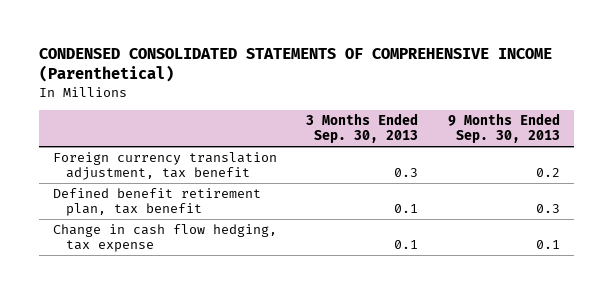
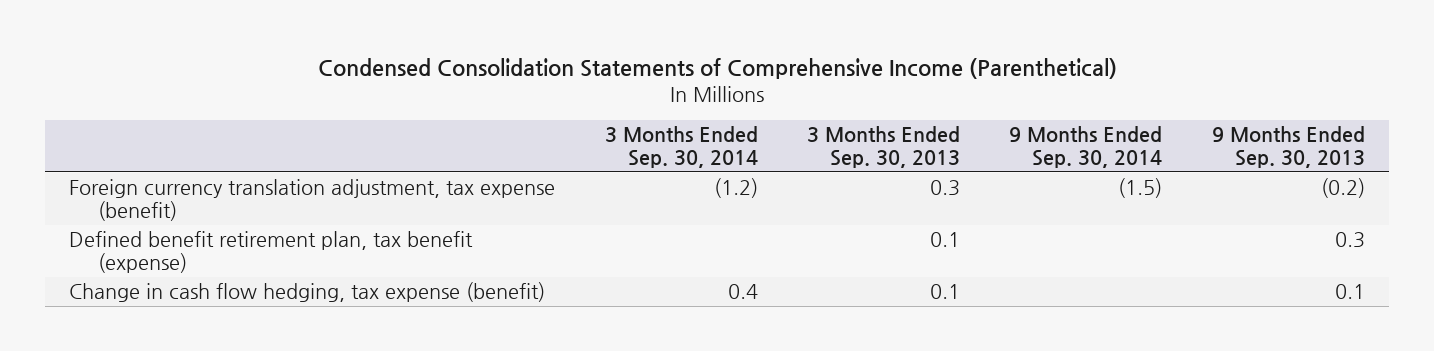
- CONDENSED CONSOLIDATED STATEMENTS OF COMPREHENSIVE INCOME (Parenthetical)
+ Condensed Consolidation Statements of Comprehensive Income (Parenthetical)
- | 3 Months Ended Sep. 30, 2013 | 9 Months Ended Sep. 30, 2013
+ | 3 Months Ended Sep. 30, 2014 | 3 Months Ended Sep. 30, 2013 | 9 Months Ended Sep. 30, 2014 | 9 Months Ended Sep. 30, 2013
- Foreign currency translation adjustment, tax benefit | 0.3 | 0.2
- Defined benefit retirement plan, tax benefit | 0.1 | 0.3
- Change in cash flow hedging, tax expense | 0.1 | 0.1
+ Foreign currency translation adjustment, tax expense (benefit) | (1.2) | 0.3 | (1.5) | (0.2)
+ Defined benefit retirement plan, tax benefit (expense) | | 0.1 | | 0.3
+ Change in cash flow hedging, tax expense (benefit) | 0.4 | 0.1 | | 0.1

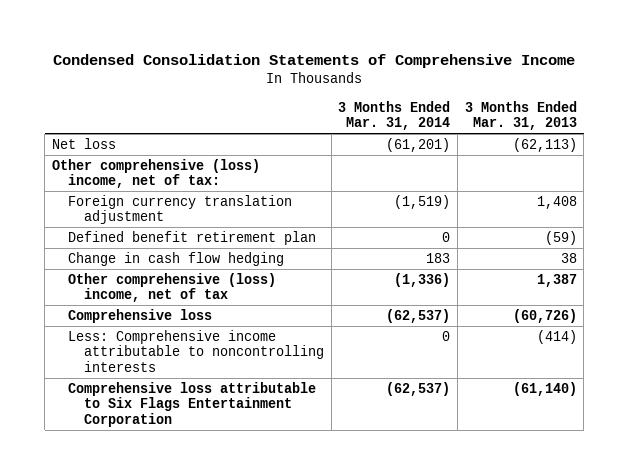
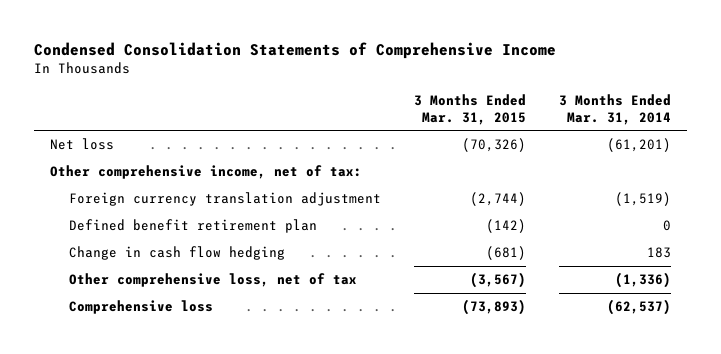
- | 3 Months Ended Mar. 31, 2014 | 3 Months Ended Mar. 31, 2013
+ | 3 Months Ended Mar. 31, 2015 | 3 Months Ended Mar. 31, 2014
- Other comprehensive (loss) income, net of tax:
+ Other comprehensive income, net of tax:
- Other comprehensive (loss) income, net of tax | (1,336) | 1,387
+ Other comprehensive loss, net of tax | (3,567) | (1,336)
- Less: Comprehensive income attributable to noncontrolling interests | 0 | (414)
- Comprehensive loss attributable to Six Flags Entertainment Corporation | (62,537) | (61,140)

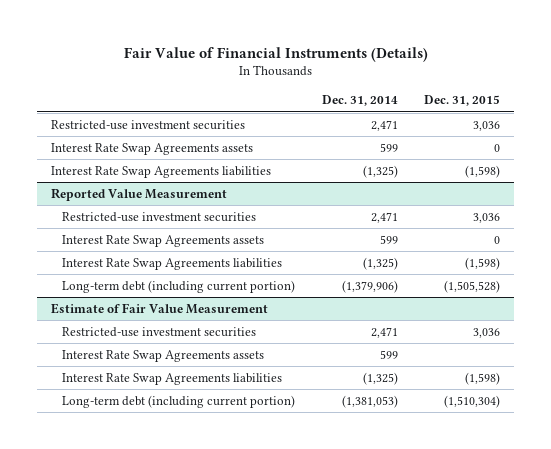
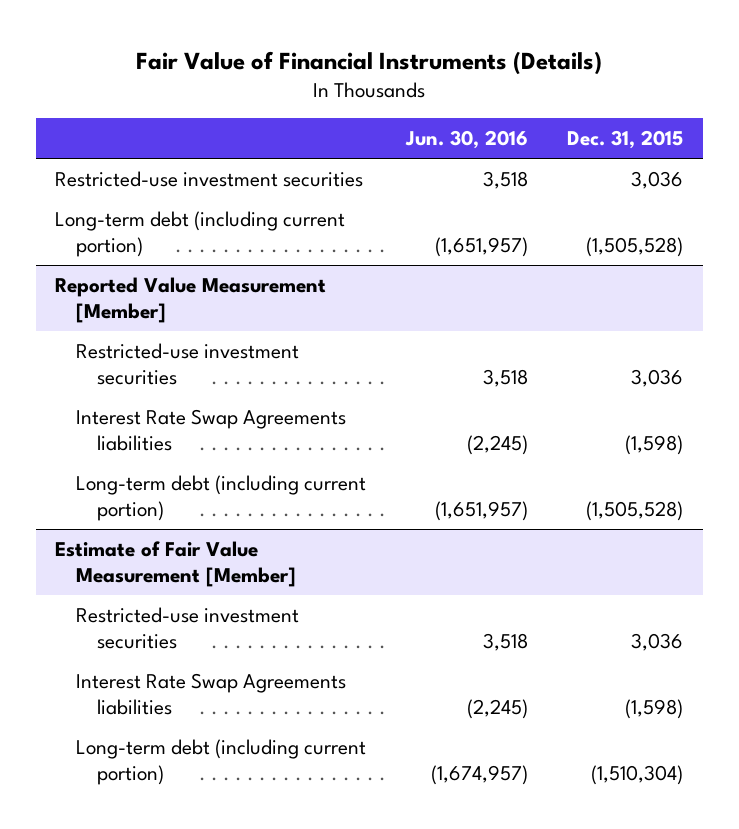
- | Dec. 31, 2014 | Dec. 31, 2015
+ | Jun. 30, 2016 | Dec. 31, 2015
- Interest Rate Swap Agreements assets | 599 | 0
- Interest Rate Swap Agreements liabilities | (1,325) | (1,598)
- Reported Value Measurement
+ Long-term debt (including current portion) | (1,651,957) | (1,505,528)
+ Reported Value Measurement [Member]
- Interest Rate Swap Agreements assets | 599 | 0
- Estimate of Fair Value Measurement
+ Estimate of Fair Value Measurement [Member]
- Interest Rate Swap Agreements assets | 599 |

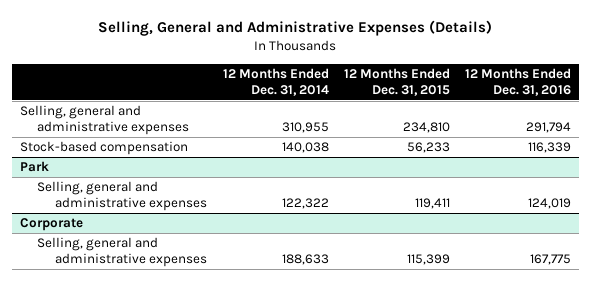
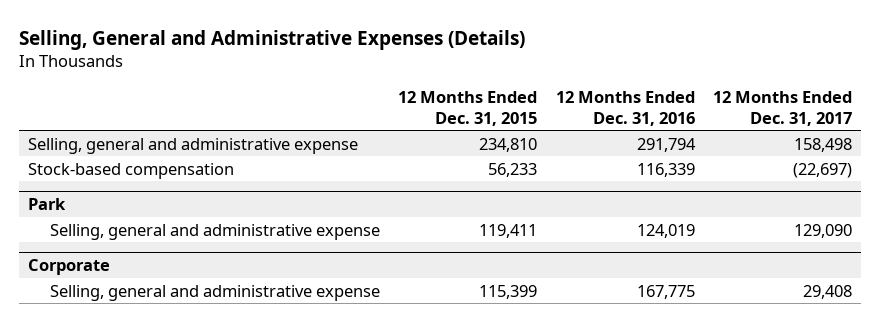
- | 12 Months Ended Dec. 31, 2014 | 12 Months Ended Dec. 31, 2015 | 12 Months Ended Dec. 31, 2016
+ | 12 Months Ended Dec. 31, 2015 | 12 Months Ended Dec. 31, 2016 | 12 Months Ended Dec. 31, 2017
- Selling, general and administrative expenses | 310,955 | 234,810 | 291,794
+ Selling, general and administrative expense | 234,810 | 291,794 | 158,498
@ Park
- Selling, general and administrative expenses | 122,322 | 119,411 | 124,019
+ Selling, general and administrative expense | 119,411 | 124,019 | 129,090
@ Corporate
- Selling, general and administrative expenses | 188,633 | 115,399 | 167,775
+ Selling, general and administrative expense | 115,399 | 167,775 | 29,408

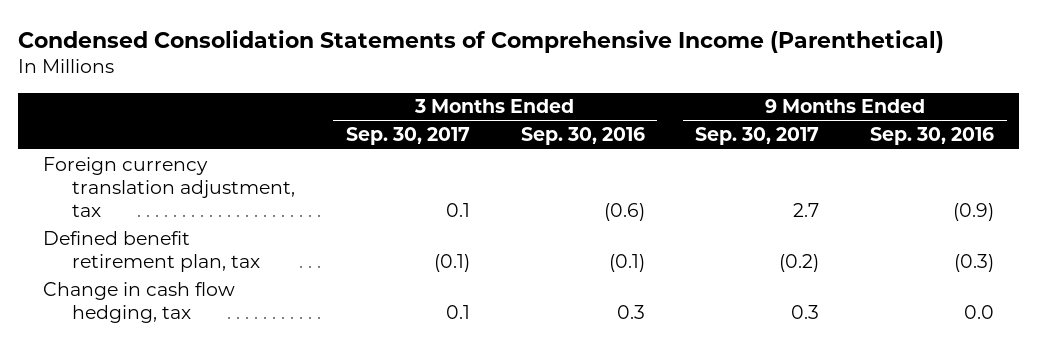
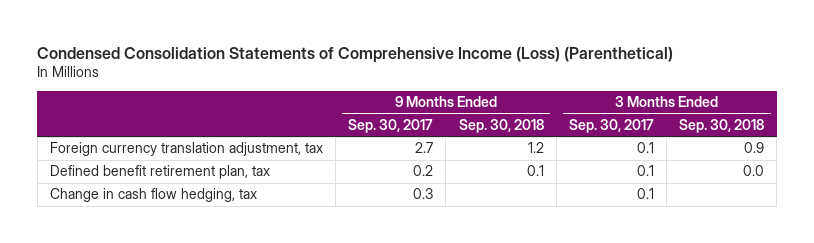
- Condensed Consolidation Statements of Comprehensive Income (Parenthetical)
+ Condensed Consolidation Statements of Comprehensive Income (Loss) (Parenthetical)
- | 3 Months Ended Sep. 30, 2017 | 3 Months Ended Sep. 30, 2016 | 9 Months Ended Sep. 30, 2017 | 9 Months Ended Sep. 30, 2016
+ | 9 Months Ended Sep. 30, 2017 | 9 Months Ended Sep. 30, 2018 | 3 Months Ended Sep. 30, 2017 | 3 Months Ended Sep. 30, 2018
- Defined benefit retirement plan, tax | (0.1) | (0.1) | (0.2) | (0.3)
+ Defined benefit retirement plan, tax | 0.2 | 0.1 | 0.1 | 0.0

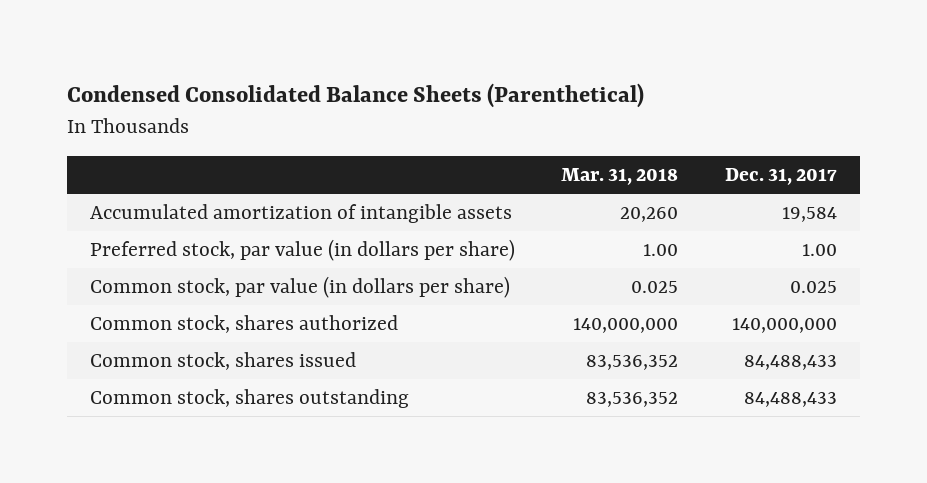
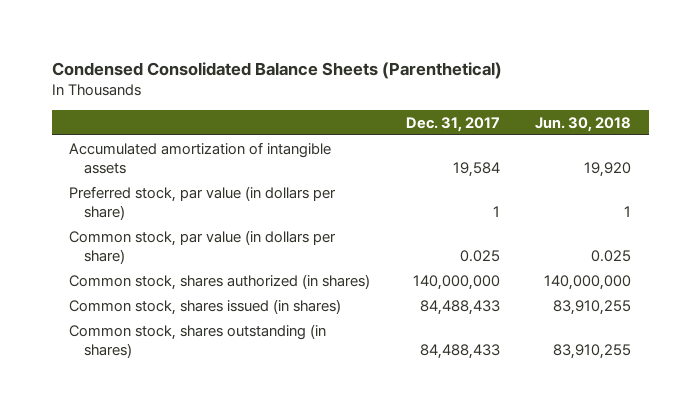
- | Mar. 31, 2018 | Dec. 31, 2017
+ | Dec. 31, 2017 | Jun. 30, 2018
- Preferred stock, par value (in dollars per share) | 1.00 | 1.00
+ Preferred stock, par value (in dollars per share) | 1 | 1
- Common stock, shares authorized | 140,000,000 | 140,000,000
- Common stock, shares issued | 83,536,352 | 84,488,433
- Common stock, shares outstanding | 83,536,352 | 84,488,433
+ Common stock, shares authorized (in shares) | 140,000,000 | 140,000,000
+ Common stock, shares issued (in shares) | 84,488,433 | 83,910,255
+ Common stock, shares outstanding (in shares) | 84,488,433 | 83,910,255

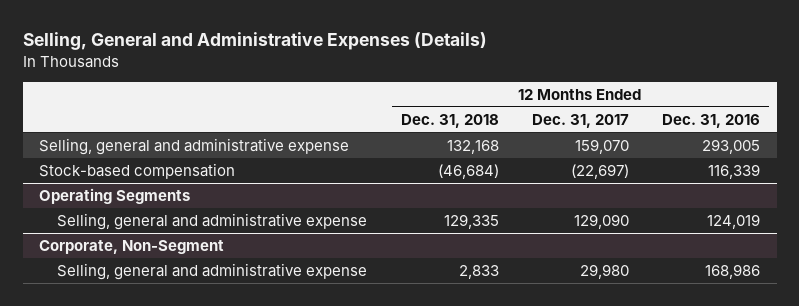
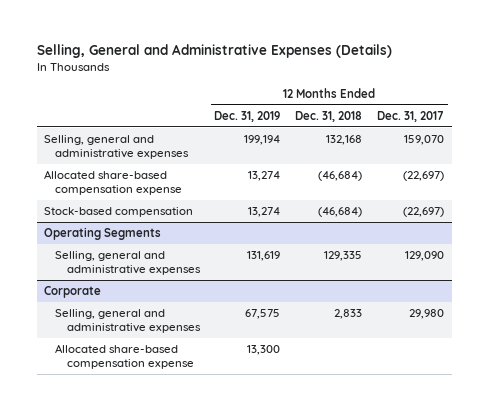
- | 12 Months Ended Dec. 31, 2018 | 12 Months Ended Dec. 31, 2017 | 12 Months Ended Dec. 31, 2016
+ | 12 Months Ended Dec. 31, 2019 | 12 Months Ended Dec. 31, 2018 | 12 Months Ended Dec. 31, 2017
- Selling, general and administrative expense | 132,168 | 159,070 | 293,005
+ Selling, general and administrative expenses | 199,194 | 132,168 | 159,070
+ Allocated share-based compensation expense | 13,274 | (46,684) | (22,697)
@ Operating Segments
- Selling, general and administrative expense | 129,335 | 129,090 | 124,019
- Corporate, Non-Segment
- Selling, general and administrative expense | 2,833 | 29,980 | 168,986
@ Operating Segments
+ Selling, general and administrative expenses | 131,619 | 129,335 | 129,090
+ Corporate
+ Selling, general and administrative expenses | 67,575 | 2,833 | 29,980
+ Allocated share-based compensation expense | 13,300 | |

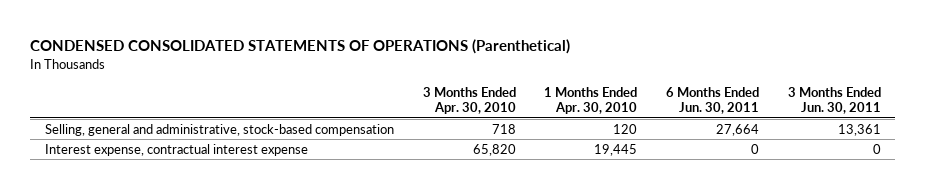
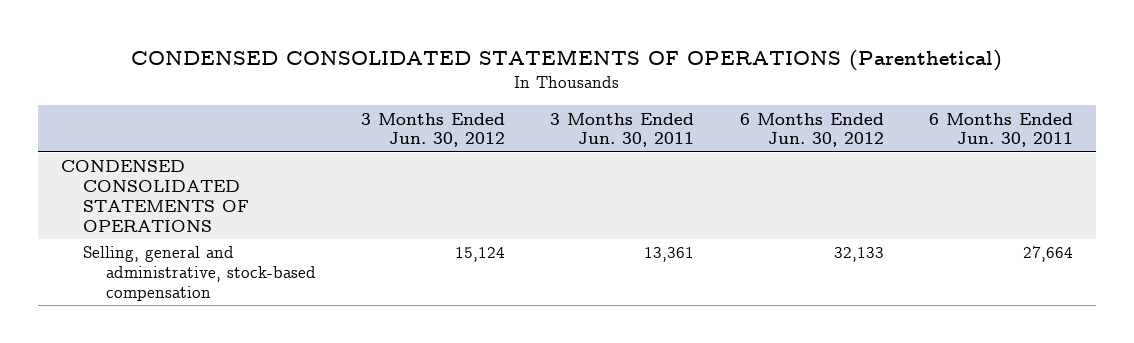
- | 3 Months Ended Apr. 30, 2010 | 1 Months Ended Apr. 30, 2010 | 6 Months Ended Jun. 30, 2011 | 3 Months Ended Jun. 30, 2011
+ | 3 Months Ended Jun. 30, 2012 | 3 Months Ended Jun. 30, 2011 | 6 Months Ended Jun. 30, 2012 | 6 Months Ended Jun. 30, 2011
+ CONDENSED CONSOLIDATED STATEMENTS OF OPERATIONS
- Interest expense, contractual interest expense | 65,820 | 19,445 | 0 | 0

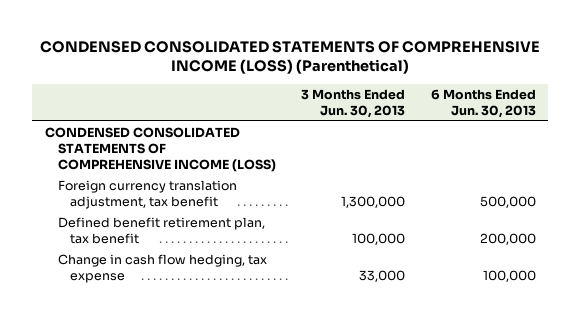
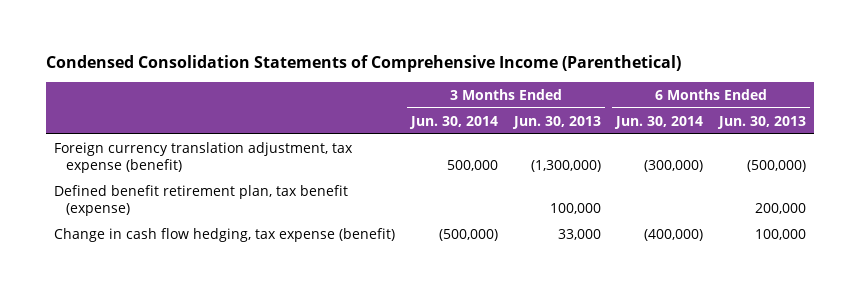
- CONDENSED CONSOLIDATED STATEMENTS OF COMPREHENSIVE INCOME (LOSS) (Parenthetical)
+ Condensed Consolidation Statements of Comprehensive Income (Parenthetical)
- | 3 Months Ended Jun. 30, 2013 | 6 Months Ended Jun. 30, 2013
+ | 3 Months Ended Jun. 30, 2014 | 3 Months Ended Jun. 30, 2013 | 6 Months Ended Jun. 30, 2014 | 6 Months Ended Jun. 30, 2013
- CONDENSED CONSOLIDATED STATEMENTS OF COMPREHENSIVE INCOME (LOSS)
- Foreign currency translation adjustment, tax benefit | 1,300,000 | 500,000
- Defined benefit retirement plan, tax benefit | 100,000 | 200,000
- Change in cash flow hedging, tax expense | 33,000 | 100,000
+ Foreign currency translation adjustment, tax expense (benefit) | 500,000 | (1,300,000) | (300,000) | (500,000)
+ Defined benefit retirement plan, tax benefit (expense) | | 100,000 | | 200,000
+ Change in cash flow hedging, tax expense (benefit) | (500,000) | 33,000 | (400,000) | 100,000

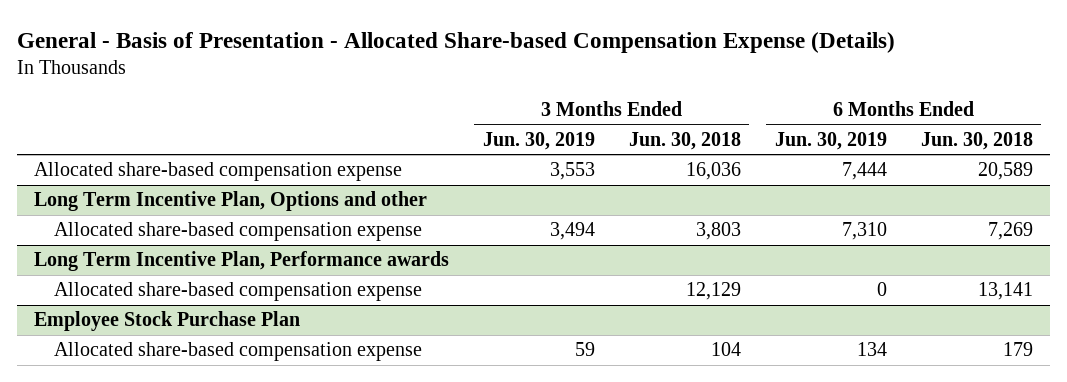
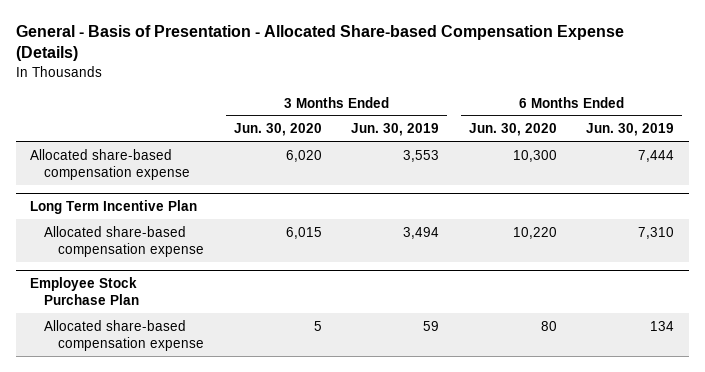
- | 3 Months Ended Jun. 30, 2019 | 3 Months Ended Jun. 30, 2018 | 6 Months Ended Jun. 30, 2019 | 6 Months Ended Jun. 30, 2018
+ | 3 Months Ended Jun. 30, 2020 | 3 Months Ended Jun. 30, 2019 | 6 Months Ended Jun. 30, 2020 | 6 Months Ended Jun. 30, 2019
- Long Term Incentive Plan, Options and other
+ Long Term Incentive Plan
- Long Term Incentive Plan, Performance awards
- Allocated share-based compensation expense | | 12,129 | 0 | 13,141

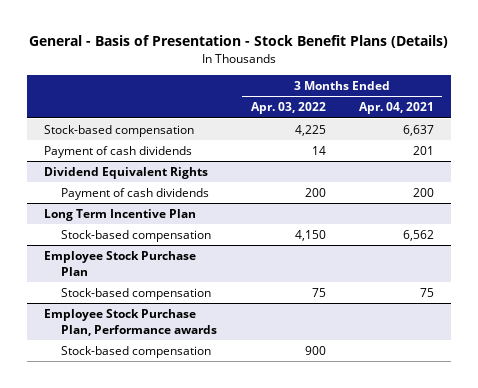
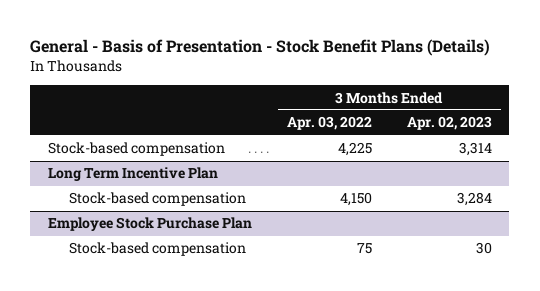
- | 3 Months Ended Apr. 03, 2022 | 3 Months Ended Apr. 04, 2021
+ | 3 Months Ended Apr. 03, 2022 | 3 Months Ended Apr. 02, 2023
- Payment of cash dividends | 14 | 201
- Dividend Equivalent Rights
- Payment of cash dividends | 200 | 200
- Employee Stock Purchase Plan, Performance awards
- Stock-based compensation | 900 |

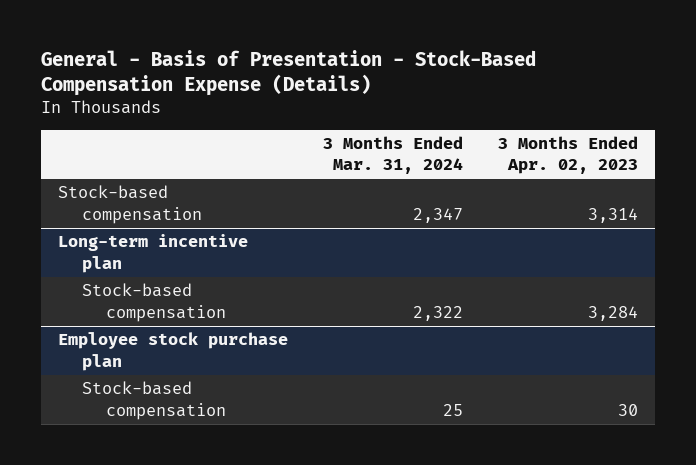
- General - Basis of Presentation - Stock Benefit Plans (Details)
+ General - Basis of Presentation - Stock-Based Compensation Expense (Details)
- | 3 Months Ended Apr. 03, 2022 | 3 Months Ended Apr. 02, 2023
+ | 3 Months Ended Mar. 31, 2024 | 3 Months Ended Apr. 02, 2023
- Long Term Incentive Plan
+ Long-term incentive plan
- Employee Stock Purchase Plan
+ Employee stock purchase plan

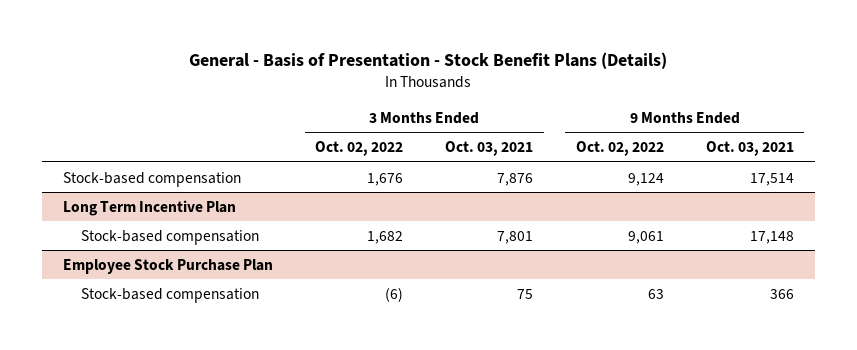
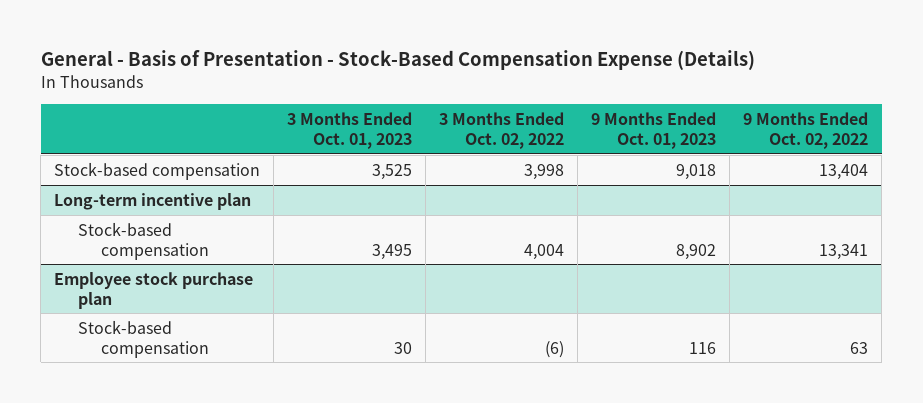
- General - Basis of Presentation - Stock Benefit Plans (Details)
+ General - Basis of Presentation - Stock-Based Compensation Expense (Details)
- | 3 Months Ended Oct. 02, 2022 | 3 Months Ended Oct. 03, 2021 | 9 Months Ended Oct. 02, 2022 | 9 Months Ended Oct. 03, 2021
+ | 3 Months Ended Oct. 01, 2023 | 3 Months Ended Oct. 02, 2022 | 9 Months Ended Oct. 01, 2023 | 9 Months Ended Oct. 02, 2022
- Stock-based compensation | 1,676 | 7,876 | 9,124 | 17,514
- Long Term Incentive Plan
- Stock-based compensation | 1,682 | 7,801 | 9,061 | 17,148
- Employee Stock Purchase Plan
+ Stock-based compensation | 3,525 | 3,998 | 9,018 | 13,404
+ Long-term incentive plan
+ Stock-based compensation | 3,495 | 4,004 | 8,902 | 13,341
+ Employee stock purchase plan

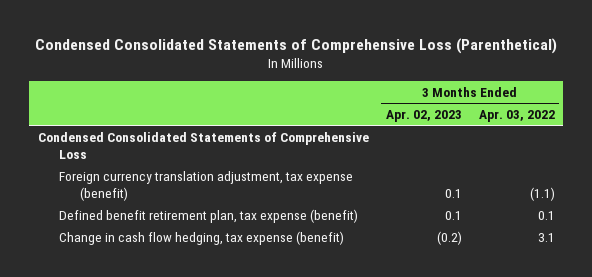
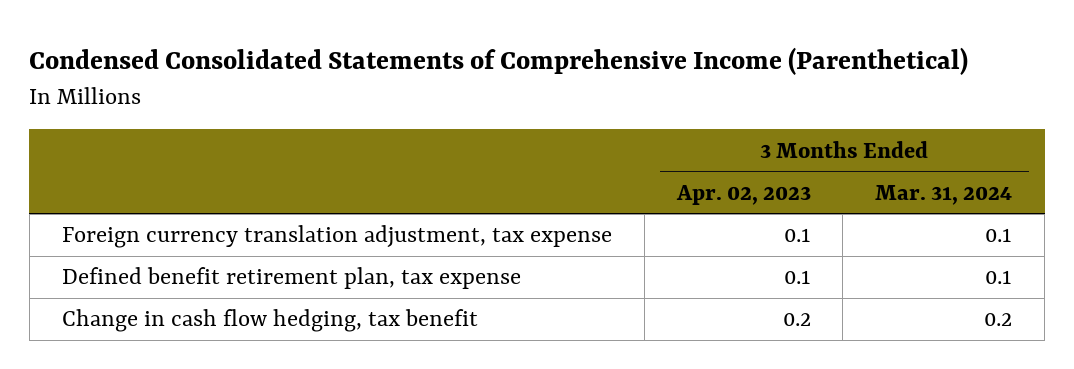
- Condensed Consolidated Statements of Comprehensive Loss (Parenthetical)
+ Condensed Consolidated Statements of Comprehensive Income (Parenthetical)
- | 3 Months Ended Apr. 02, 2023 | 3 Months Ended Apr. 03, 2022
+ | 3 Months Ended Apr. 02, 2023 | 3 Months Ended Mar. 31, 2024
- Condensed Consolidated Statements of Comprehensive Loss
- Foreign currency translation adjustment, tax expense (benefit) | 0.1 | (1.1)
- Defined benefit retirement plan, tax expense (benefit) | 0.1 | 0.1
- Change in cash flow hedging, tax expense (benefit) | (0.2) | 3.1
+ Foreign currency translation adjustment, tax expense | 0.1 | 0.1
+ Defined benefit retirement plan, tax expense | 0.1 | 0.1
+ Change in cash flow hedging, tax benefit | 0.2 | 0.2

